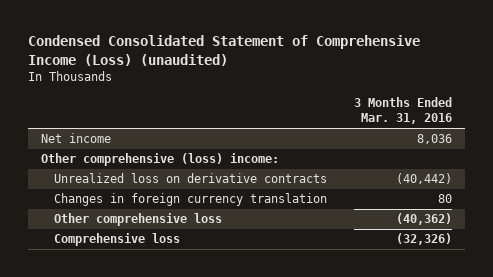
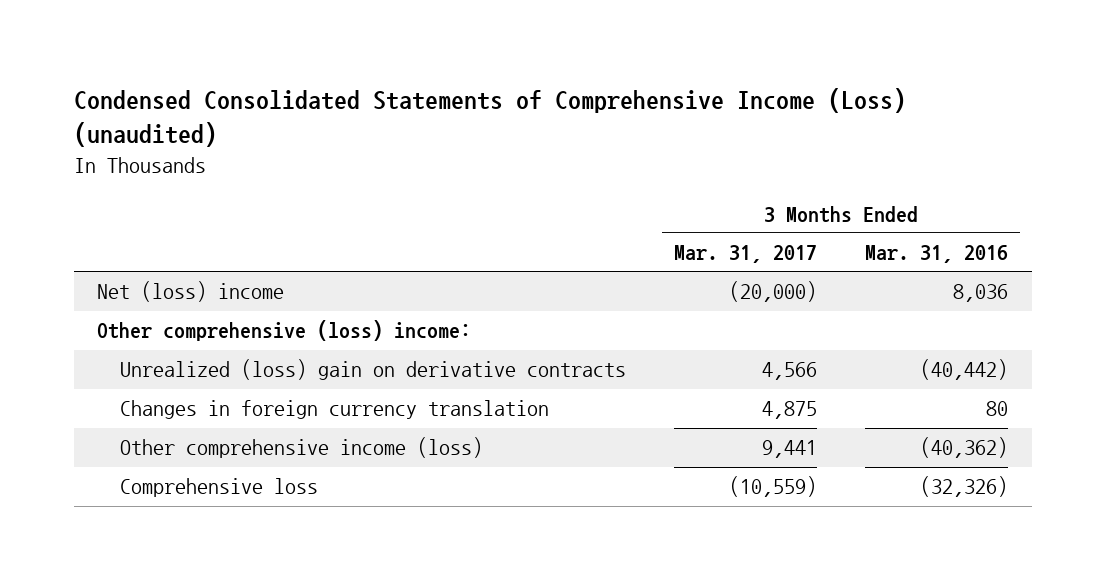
- Condensed Consolidated Statement of Comprehensive Income (Loss) (unaudited)
+ Condensed Consolidated Statements of Comprehensive Income (Loss) (unaudited)
- | 3 Months Ended Mar. 31, 2016
+ | 3 Months Ended Mar. 31, 2017 | 3 Months Ended Mar. 31, 2016
- Net income | 8,036
+ Net (loss) income | (20,000) | 8,036
- Unrealized loss on derivative contracts | (40,442)
+ Unrealized (loss) gain on derivative contracts | 4,566 | (40,442)
- Other comprehensive loss | (40,362)
+ Other comprehensive income (loss) | 9,441 | (40,362)

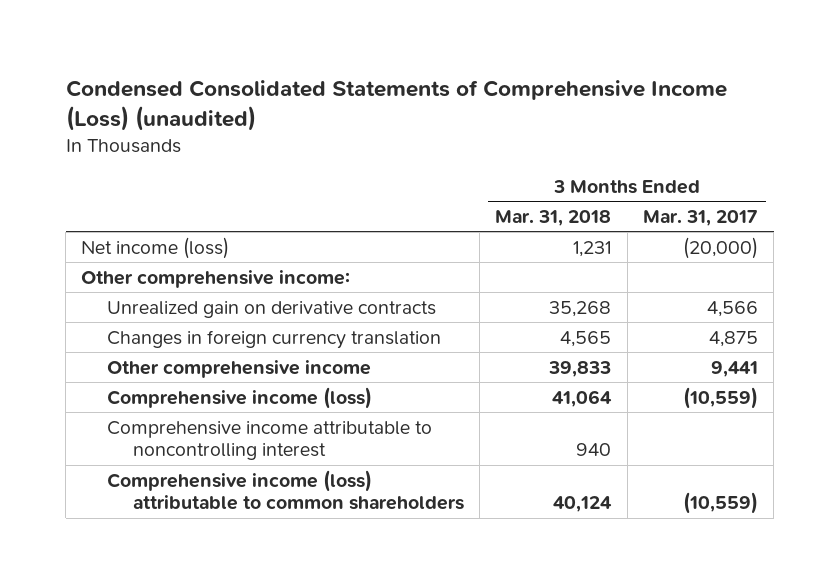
- | 3 Months Ended Mar. 31, 2017 | 3 Months Ended Mar. 31, 2016
+ | 3 Months Ended Mar. 31, 2018 | 3 Months Ended Mar. 31, 2017
- Net (loss) income | (20,000) | 8,036
- Other comprehensive (loss) income:
- Unrealized (loss) gain on derivative contracts | 4,566 | (40,442)
+ Net income (loss) | 1,231 | (20,000)
+ Other comprehensive income:
+ Unrealized gain on derivative contracts | 35,268 | 4,566
- Other comprehensive income (loss) | 9,441 | (40,362)
- Comprehensive loss | (10,559) | (32,326)
+ Other comprehensive income | 39,833 | 9,441
+ Comprehensive income (loss) | 41,064 | (10,559)
+ Comprehensive income attributable to noncontrolling interest | 940 |
+ Comprehensive income (loss) attributable to common shareholders | 40,124 | (10,559)

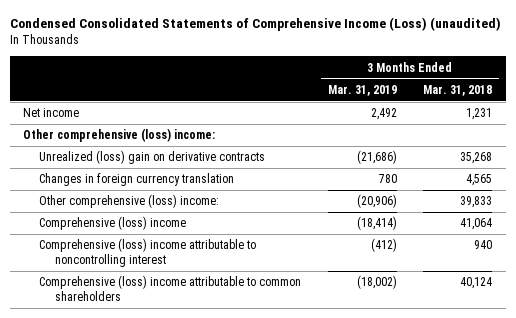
- | 3 Months Ended Mar. 31, 2018 | 3 Months Ended Mar. 31, 2017
+ | 3 Months Ended Mar. 31, 2019 | 3 Months Ended Mar. 31, 2018
- Net income (loss) | 1,231 | (20,000)
- Other comprehensive income:
- Unrealized gain on derivative contracts | 35,268 | 4,566
+ Net income | 2,492 | 1,231
+ Other comprehensive (loss) income:
+ Unrealized (loss) gain on derivative contracts | (21,686) | 35,268
- Other comprehensive income | 39,833 | 9,441
- Comprehensive income (loss) | 41,064 | (10,559)
- Comprehensive income attributable to noncontrolling interest | 940 |
- Comprehensive income (loss) attributable to common shareholders | 40,124 | (10,559)
+ Other comprehensive (loss) income: | (20,906) | 39,833
+ Comprehensive (loss) income | (18,414) | 41,064
+ Comprehensive (loss) income attributable to noncontrolling interest | (412) | 940
+ Comprehensive (loss) income attributable to common shareholders | (18,002) | 40,124

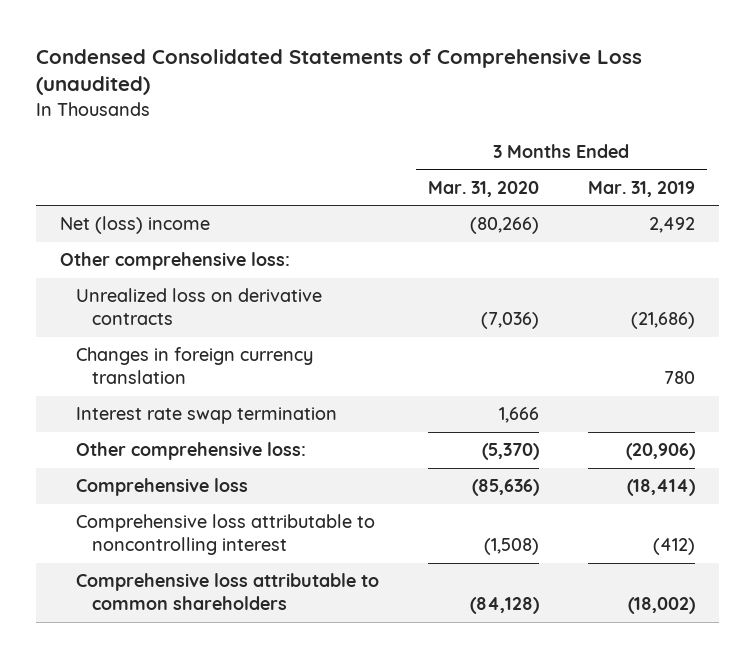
- Condensed Consolidated Statements of Comprehensive Income (Loss) (unaudited)
+ Condensed Consolidated Statements of Comprehensive Loss (unaudited)
- | 3 Months Ended Mar. 31, 2019 | 3 Months Ended Mar. 31, 2018
+ | 3 Months Ended Mar. 31, 2020 | 3 Months Ended Mar. 31, 2019
- Net income | 2,492 | 1,231
- Other comprehensive (loss) income:
- Unrealized (loss) gain on derivative contracts | (21,686) | 35,268
+ Net (loss) income | (80,266) | 2,492
+ Other comprehensive loss:
+ Unrealized loss on derivative contracts | (7,036) | (21,686)
- Other comprehensive (loss) income: | (20,906) | 39,833
- Comprehensive (loss) income | (18,414) | 41,064
- Comprehensive (loss) income attributable to noncontrolling interest | (412) | 940
- Comprehensive (loss) income attributable to common shareholders | (18,002) | 40,124
+ Interest rate swap termination | 1,666 |
+ Other comprehensive loss: | (5,370) | (20,906)
+ Comprehensive loss | (85,636) | (18,414)
+ Comprehensive loss attributable to noncontrolling interest | (1,508) | (412)
+ Comprehensive loss attributable to common shareholders | (84,128) | (18,002)

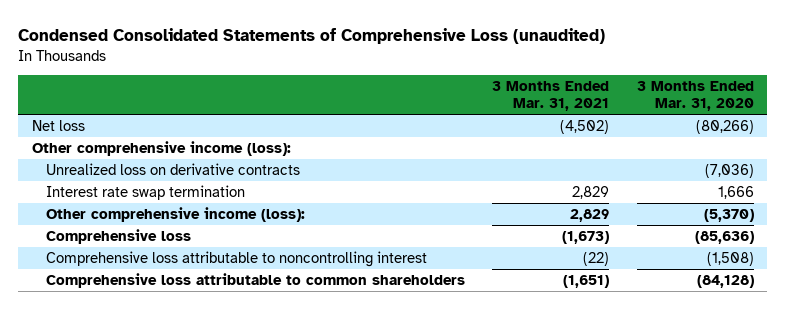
- | 3 Months Ended Mar. 31, 2020 | 3 Months Ended Mar. 31, 2019
+ | 3 Months Ended Mar. 31, 2021 | 3 Months Ended Mar. 31, 2020
- Net (loss) income | (80,266) | 2,492
- Other comprehensive loss:
+ Net loss | (4,502) | (80,266)
+ Other comprehensive income (loss):
- Changes in foreign currency translation | | 780
- Other comprehensive loss: | (5,370) | (20,906)
+ Other comprehensive income (loss): | 2,829 | (5,370)

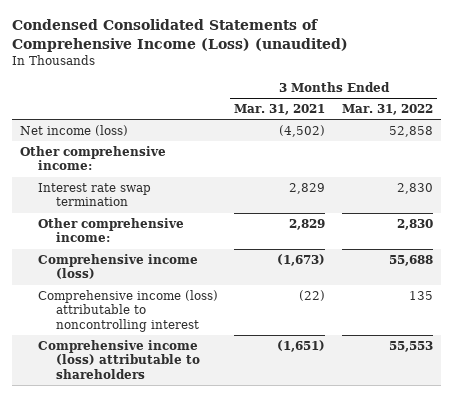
- Condensed Consolidated Statements of Comprehensive Loss (unaudited)
+ Condensed Consolidated Statements of Comprehensive Income (Loss) (unaudited)
- | 3 Months Ended Mar. 31, 2021 | 3 Months Ended Mar. 31, 2020
+ | 3 Months Ended Mar. 31, 2021 | 3 Months Ended Mar. 31, 2022
- Net loss | (4,502) | (80,266)
- Other comprehensive income (loss):
- Unrealized loss on derivative contracts | | (7,036)
+ Net income (loss) | (4,502) | 52,858
+ Other comprehensive income:
- Other comprehensive income (loss): | 2,829 | (5,370)
- Comprehensive loss | (1,673) | (85,636)
- Comprehensive loss attributable to noncontrolling interest | (22) | (1,508)
- Comprehensive loss attributable to common shareholders | (1,651) | (84,128)
+ Other comprehensive income: | 2,829 | 2,830
+ Comprehensive income (loss) | (1,673) | 55,688
+ Comprehensive income (loss) attributable to noncontrolling interest | (22) | 135
+ Comprehensive income (loss) attributable to shareholders | (1,651) | 55,553

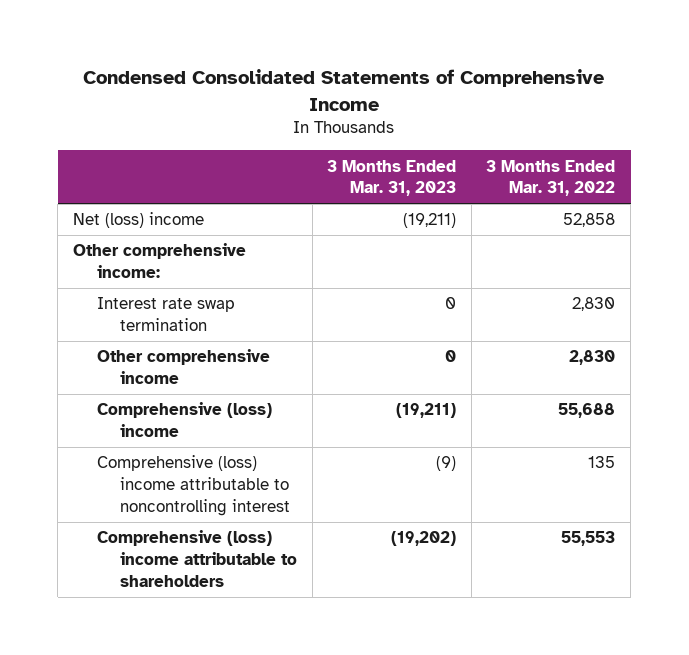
- Condensed Consolidated Statements of Comprehensive Income (Loss) (unaudited)
+ Condensed Consolidated Statements of Comprehensive Income
- | 3 Months Ended Mar. 31, 2021 | 3 Months Ended Mar. 31, 2022
+ | 3 Months Ended Mar. 31, 2023 | 3 Months Ended Mar. 31, 2022
- Net income (loss) | (4,502) | 52,858
+ Net (loss) income | (19,211) | 52,858
- Other comprehensive income: | 2,829 | 2,830
- Comprehensive income (loss) | (1,673) | 55,688
- Comprehensive income (loss) attributable to noncontrolling interest | (22) | 135
- Comprehensive income (loss) attributable to shareholders | (1,651) | 55,553
+ Other comprehensive income | 0 | 2,830
+ Comprehensive (loss) income | (19,211) | 55,688
+ Comprehensive (loss) income attributable to noncontrolling interest | (9) | 135
+ Comprehensive (loss) income attributable to shareholders | (19,202) | 55,553

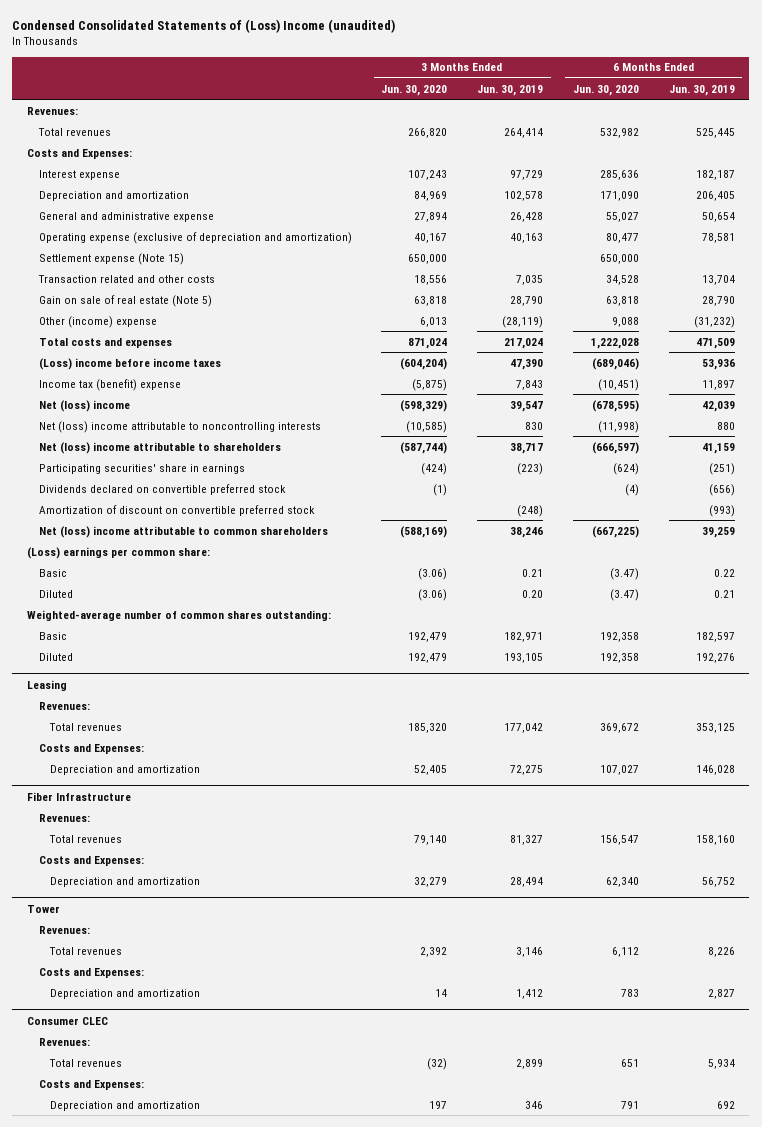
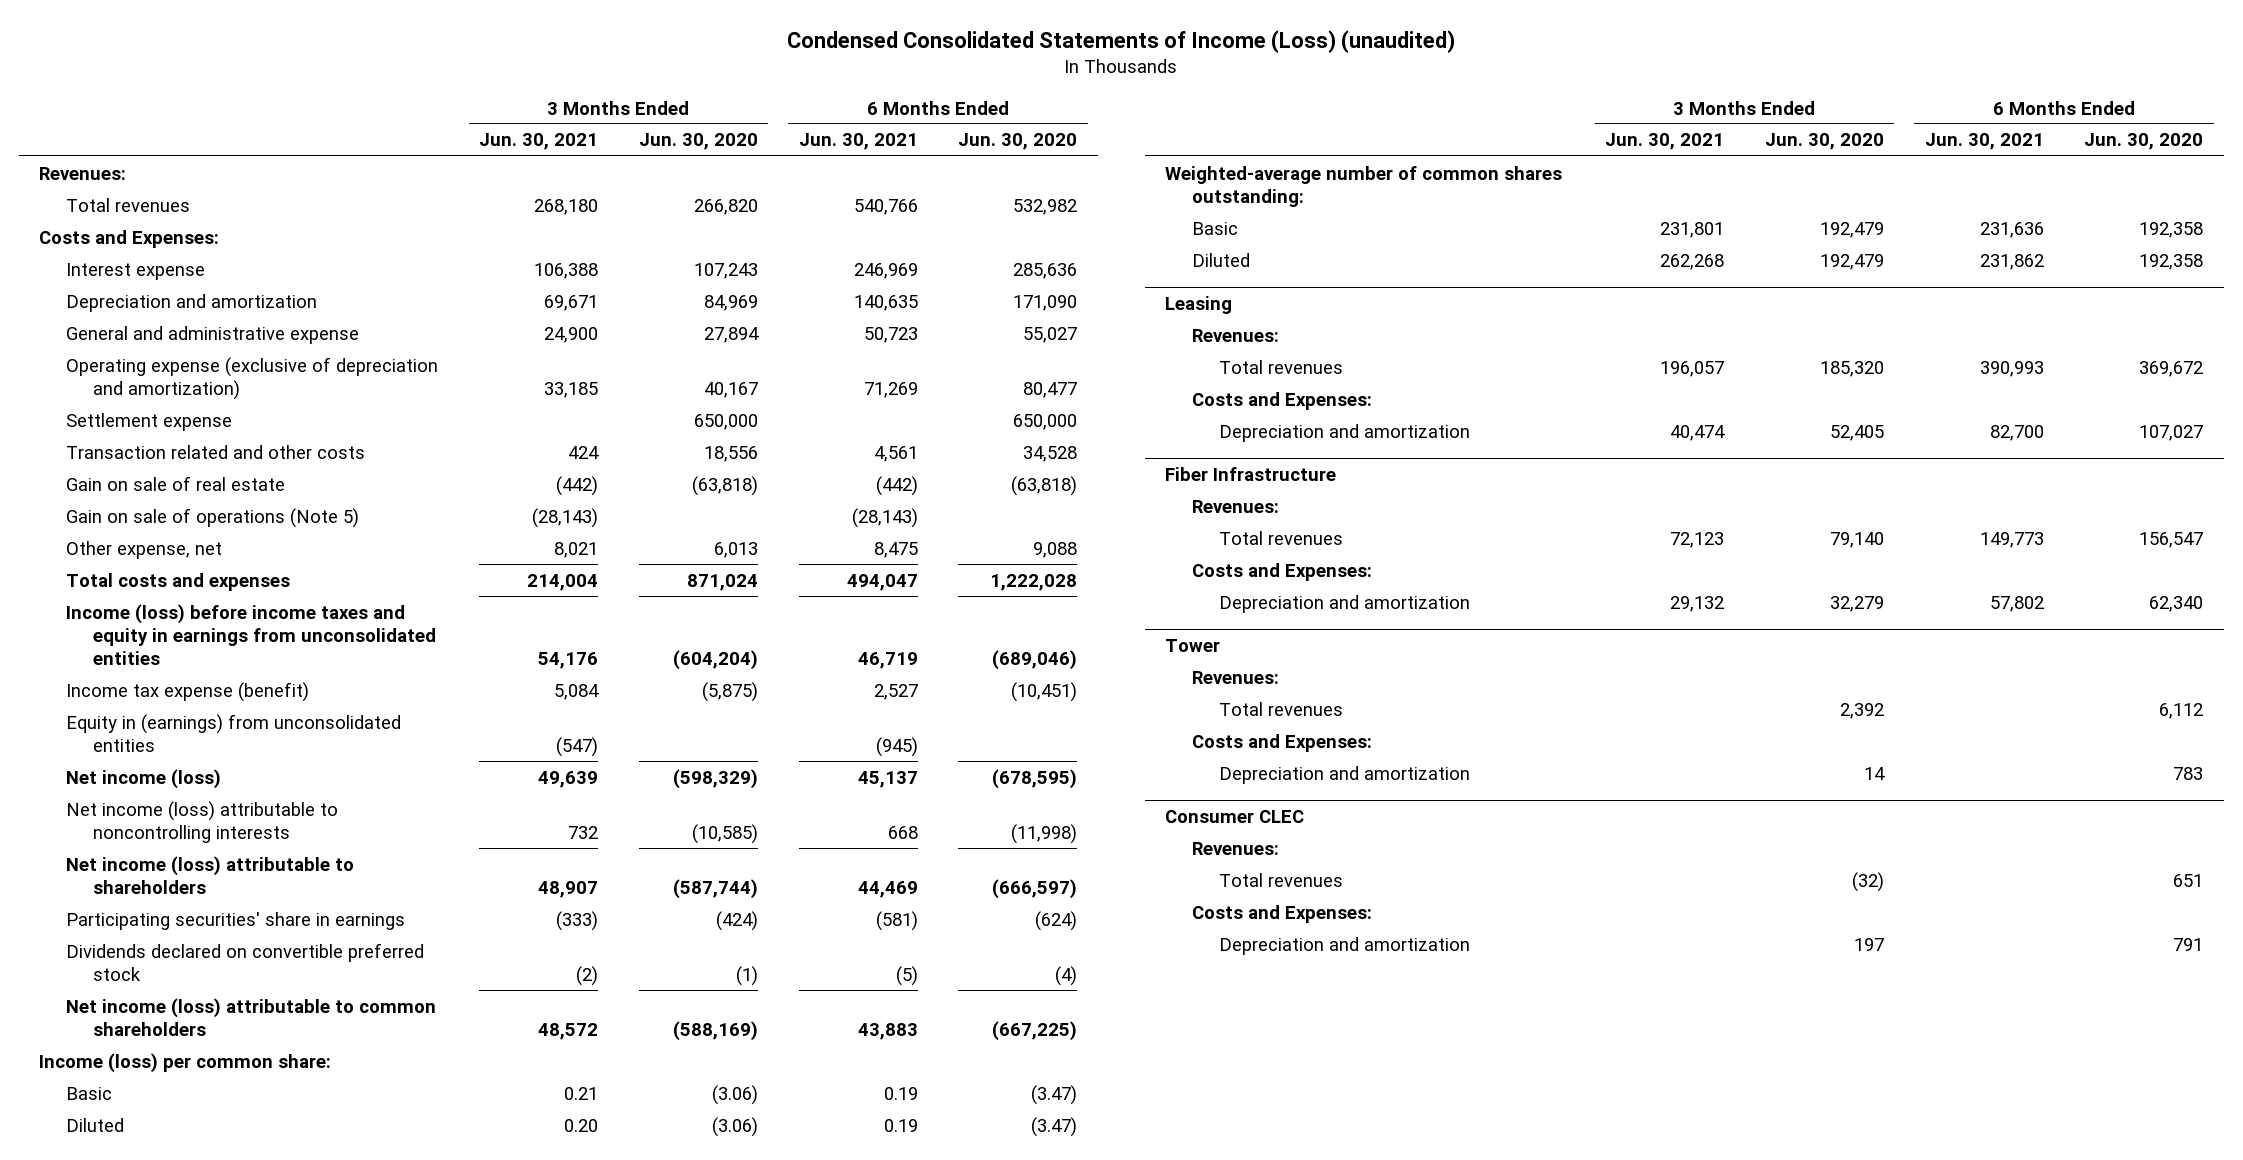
- Condensed Consolidated Statements of (Loss) Income (unaudited)
+ Condensed Consolidated Statements of Income (Loss) (unaudited)
- | 3 Months Ended Jun. 30, 2020 | 3 Months Ended Jun. 30, 2019 | 6 Months Ended Jun. 30, 2020 | 6 Months Ended Jun. 30, 2019
+ | 3 Months Ended Jun. 30, 2021 | 3 Months Ended Jun. 30, 2020 | 6 Months Ended Jun. 30, 2021 | 6 Months Ended Jun. 30, 2020
- Settlement expense (Note 15) | 650,000 | | 650,000 |
+ Settlement expense | | 650,000 | | 650,000
- Gain on sale of real estate (Note 5) | 63,818 | 28,790 | 63,818 | 28,790
- Other (income) expense | 6,013 | (28,119) | 9,088 | (31,232)
+ Gain on sale of real estate | (442) | (63,818) | (442) | (63,818)
+ Gain on sale of operations (Note 5) | (28,143) | | (28,143) |
+ Other expense, net | 8,021 | 6,013 | 8,475 | 9,088
- (Loss) income before income taxes | (604,204) | 47,390 | (689,046) | 53,936
- Income tax (benefit) expense | (5,875) | 7,843 | (10,451) | 11,897
- Net (loss) income | (598,329) | 39,547 | (678,595) | 42,039
- Net (loss) income attributable to noncontrolling interests | (10,585) | 830 | (11,998) | 880
- Net (loss) income attributable to shareholders | (587,744) | 38,717 | (666,597) | 41,159
+ Income (loss) before income taxes and equity in earnings from unconsolidated entities | 54,176 | (604,204) | 46,719 | (689,046)
+ Income tax expense (benefit) | 5,084 | (5,875) | 2,527 | (10,451)
+ Equity in (earnings) from unconsolidated entities | (547) | | (945) |
+ Net income (loss) | 49,639 | (598,329) | 45,137 | (678,595)
+ Net income (loss) attributable to noncontrolling interests | 732 | (10,585) | 668 | (11,998)
+ Net income (loss) attributable to shareholders | 48,907 | (587,744) | 44,469 | (666,597)
- Amortization of discount on convertible preferred stock | | (248) | | (993)
- Net (loss) income attributable to common shareholders | (588,169) | 38,246 | (667,225) | 39,259
- (Loss) earnings per common share:
+ Net income (loss) attributable to common shareholders | 48,572 | (588,169) | 43,883 | (667,225)
+ Income (loss) per common share:

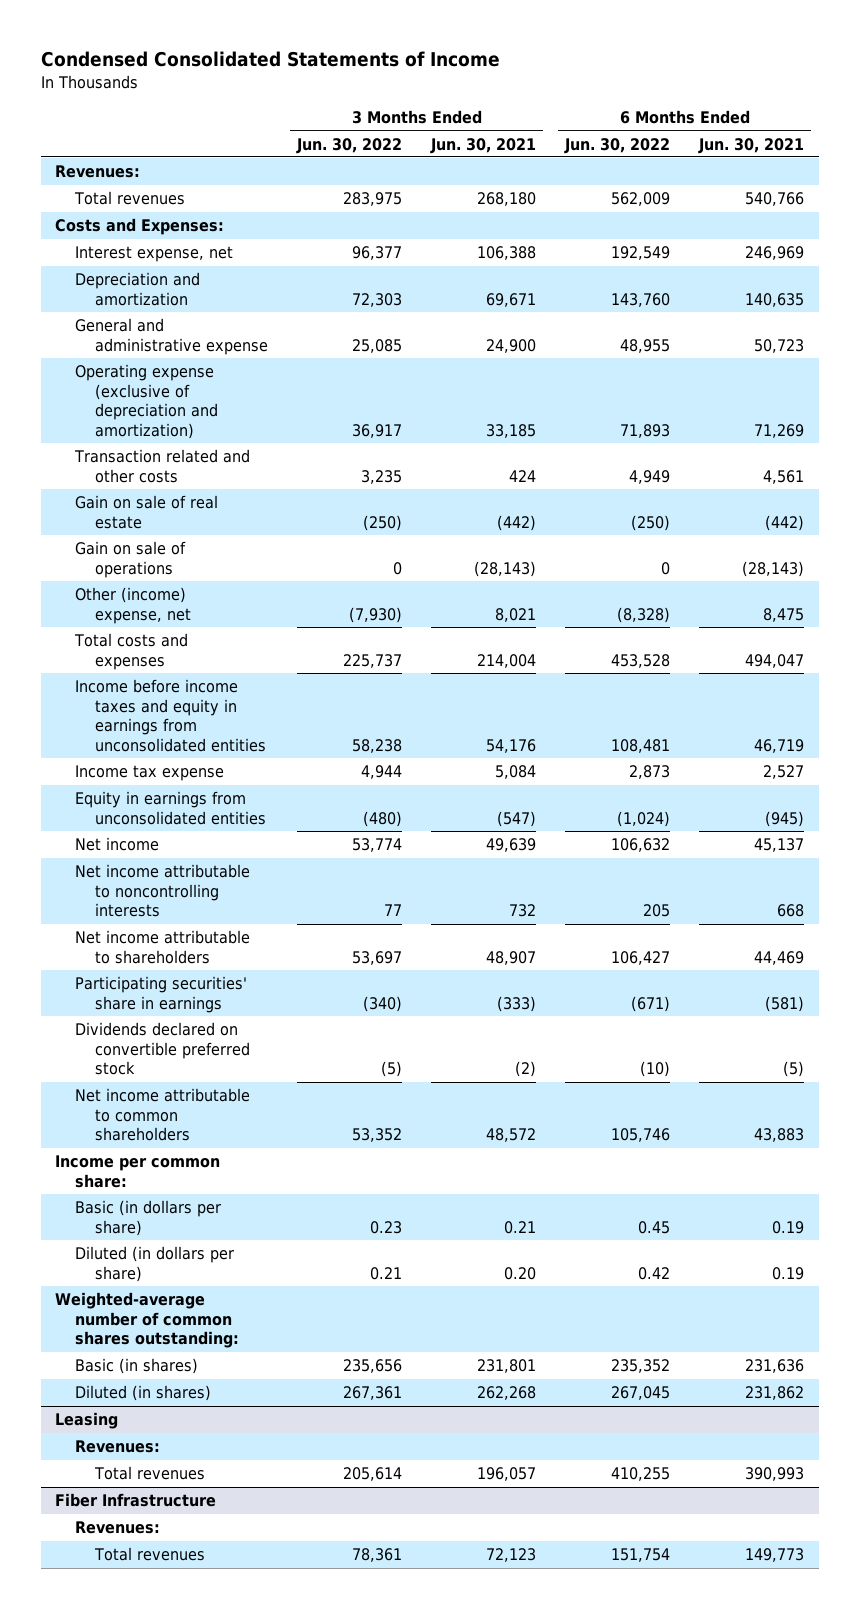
- Condensed Consolidated Statements of Income (Loss) (unaudited)
+ Condensed Consolidated Statements of Income
- | 3 Months Ended Jun. 30, 2021 | 3 Months Ended Jun. 30, 2020 | 6 Months Ended Jun. 30, 2021 | 6 Months Ended Jun. 30, 2020
+ | 3 Months Ended Jun. 30, 2022 | 3 Months Ended Jun. 30, 2021 | 6 Months Ended Jun. 30, 2022 | 6 Months Ended Jun. 30, 2021
- Interest expense | 106,388 | 107,243 | 246,969 | 285,636
+ Interest expense, net | 96,377 | 106,388 | 192,549 | 246,969
- Settlement expense | | 650,000 | | 650,000
- Gain on sale of operations (Note 5) | (28,143) | | (28,143) |
- Other expense, net | 8,021 | 6,013 | 8,475 | 9,088
+ Gain on sale of operations | 0 | (28,143) | 0 | (28,143)
+ Other (income) expense, net | (7,930) | 8,021 | (8,328) | 8,475
- Income (loss) before income taxes and equity in earnings from unconsolidated entities | 54,176 | (604,204) | 46,719 | (689,046)
- Income tax expense (benefit) | 5,084 | (5,875) | 2,527 | (10,451)
- Equity in (earnings) from unconsolidated entities | (547) | | (945) |
- Net income (loss) | 49,639 | (598,329) | 45,137 | (678,595)
- Net income (loss) attributable to noncontrolling interests | 732 | (10,585) | 668 | (11,998)
- Net income (loss) attributable to shareholders | 48,907 | (587,744) | 44,469 | (666,597)
+ Income before income taxes and equity in earnings from unconsolidated entities | 58,238 | 54,176 | 108,481 | 46,719
+ Income tax expense | 4,944 | 5,084 | 2,873 | 2,527
+ Equity in earnings from unconsolidated entities | (480) | (547) | (1,024) | (945)
+ Net income | 53,774 | 49,639 | 106,632 | 45,137
+ Net income attributable to noncontrolling interests | 77 | 732 | 205 | 668
+ Net income attributable to shareholders | 53,697 | 48,907 | 106,427 | 44,469
- Net income (loss) attributable to common shareholders | 48,572 | (588,169) | 43,883 | (667,225)
- Income (loss) per common share:
- Basic | 0.21 | (3.06) | 0.19 | (3.47)
- Diluted | 0.20 | (3.06) | 0.19 | (3.47)
+ Net income attributable to common shareholders | 53,352 | 48,572 | 105,746 | 43,883
+ Income per common share:
+ Basic (in dollars per share) | 0.23 | 0.21 | 0.45 | 0.19
+ Diluted (in dollars per share) | 0.21 | 0.20 | 0.42 | 0.19
- Basic | 231,801 | 192,479 | 231,636 | 192,358
- Diluted | 262,268 | 192,479 | 231,862 | 192,358
+ Basic (in shares) | 235,656 | 231,801 | 235,352 | 231,636
+ Diluted (in shares) | 267,361 | 262,268 | 267,045 | 231,862
@ Leasing
- Costs and Expenses:
- Depreciation and amortization | 40,474 | 52,405 | 82,700 | 107,027
@ Fiber Infrastructure
- Costs and Expenses:
- Depreciation and amortization | 29,132 | 32,279 | 57,802 | 62,340
- Tower
- Revenues:
- Total revenues | | 2,392 | | 6,112
- Costs and Expenses:
- Depreciation and amortization | | 14 | | 783
- Consumer CLEC
- Revenues:
- Total revenues | | (32) | | 651
- Costs and Expenses:
- Depreciation and amortization | | 197 | | 791

